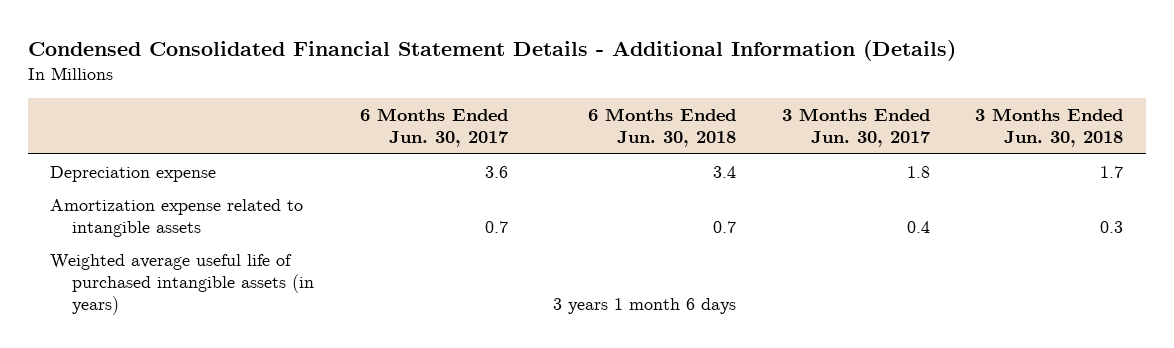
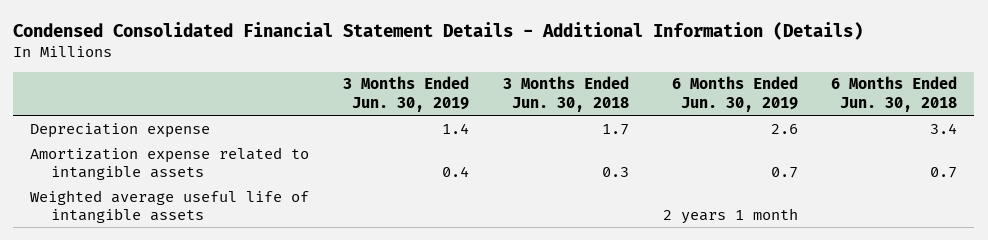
- | 6 Months Ended Jun. 30, 2017 | 6 Months Ended Jun. 30, 2018 | 3 Months Ended Jun. 30, 2017 | 3 Months Ended Jun. 30, 2018
+ | 3 Months Ended Jun. 30, 2019 | 3 Months Ended Jun. 30, 2018 | 6 Months Ended Jun. 30, 2019 | 6 Months Ended Jun. 30, 2018
- Weighted average useful life of purchased intangible assets (in years) | | 3 years 1 month 6 days | |
+ Weighted average useful life of intangible assets | | | 2 years 1 month |

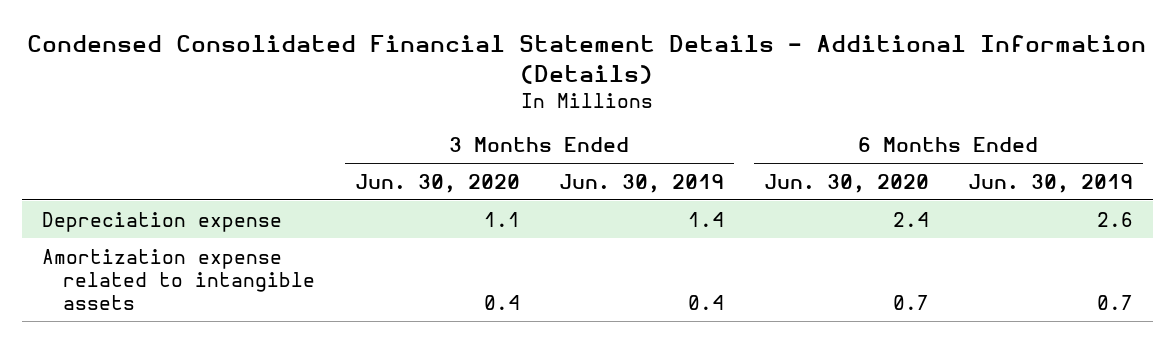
- | 3 Months Ended Jun. 30, 2019 | 3 Months Ended Jun. 30, 2018 | 6 Months Ended Jun. 30, 2019 | 6 Months Ended Jun. 30, 2018
+ | 3 Months Ended Jun. 30, 2020 | 3 Months Ended Jun. 30, 2019 | 6 Months Ended Jun. 30, 2020 | 6 Months Ended Jun. 30, 2019
- Weighted average useful life of intangible assets | | | 2 years 1 month |

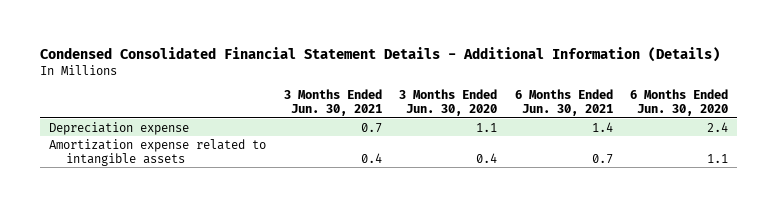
- | 3 Months Ended Jun. 30, 2020 | 3 Months Ended Jun. 30, 2019 | 6 Months Ended Jun. 30, 2020 | 6 Months Ended Jun. 30, 2019
+ | 3 Months Ended Jun. 30, 2021 | 3 Months Ended Jun. 30, 2020 | 6 Months Ended Jun. 30, 2021 | 6 Months Ended Jun. 30, 2020
- Amortization expense related to intangible assets | 0.4 | 0.4 | 0.7 | 0.7
+ Amortization expense related to intangible assets | 0.4 | 0.4 | 0.7 | 1.1

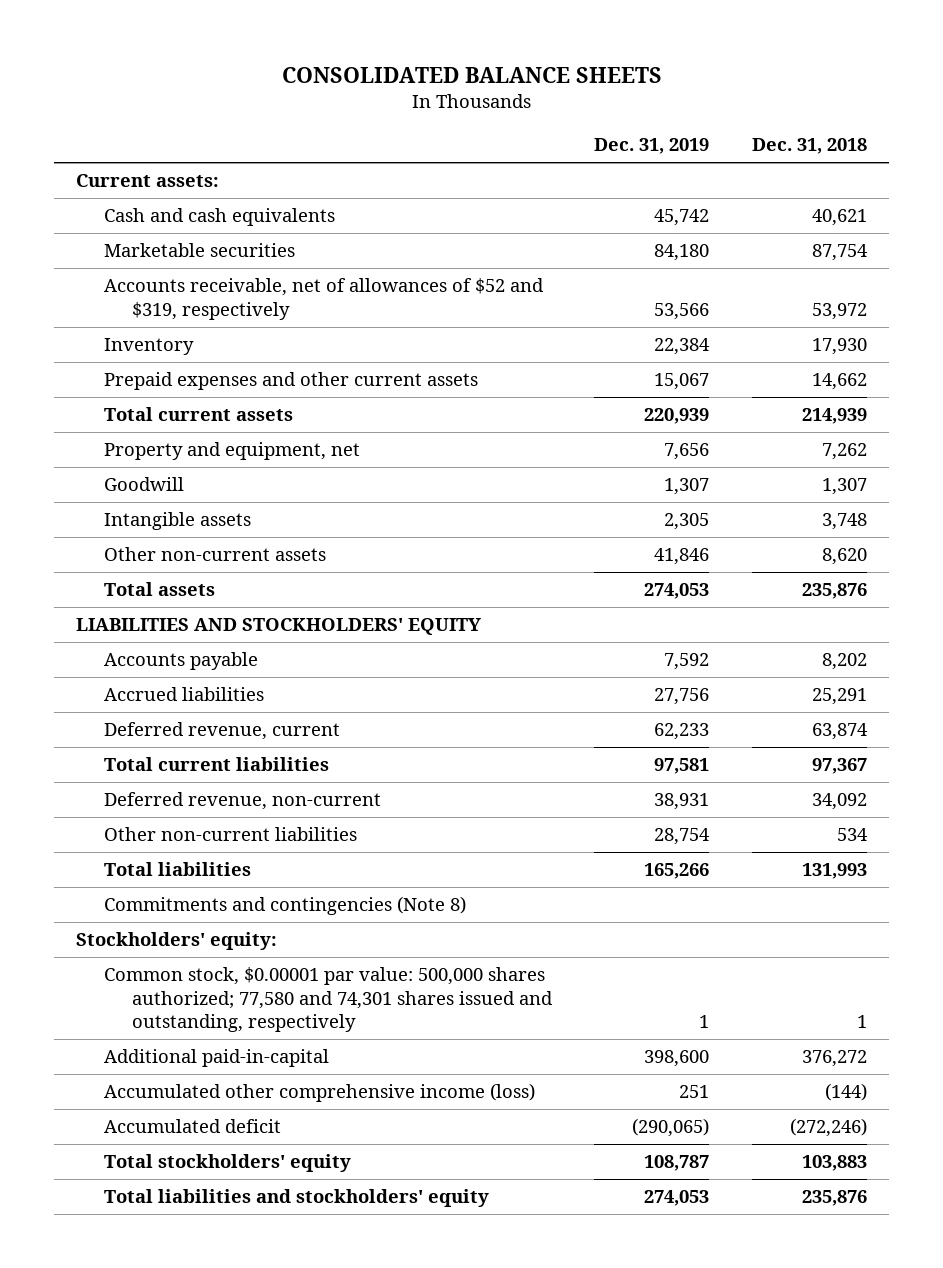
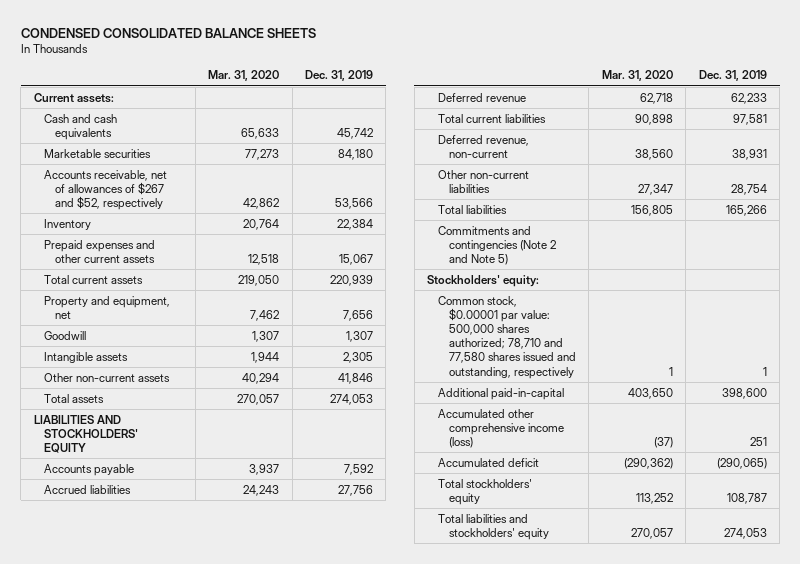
- CONSOLIDATED BALANCE SHEETS
+ CONDENSED CONSOLIDATED BALANCE SHEETS
- | Dec. 31, 2019 | Dec. 31, 2018
+ | Mar. 31, 2020 | Dec. 31, 2019
- Accounts receivable, net of allowances of $52 and $319, respectively | 53,566 | 53,972
+ Accounts receivable, net of allowances of $267 and $52, respectively | 42,862 | 53,566
- Deferred revenue, current | 62,233 | 63,874
+ Deferred revenue | 62,718 | 62,233
- Commitments and contingencies (Note 8)
+ Commitments and contingencies (Note 2 and Note 5)
- Common stock, $0.00001 par value: 500,000 shares authorized; 77,580 and 74,301 shares issued and outstanding, respectively | 1 | 1
+ Common stock, $0.00001 par value: 500,000 shares authorized; 78,710 and 77,580 shares issued and outstanding, respectively | 1 | 1

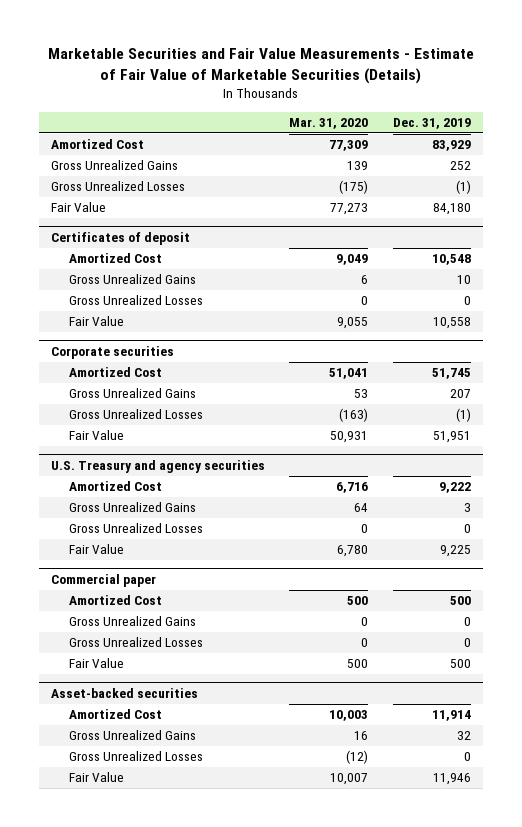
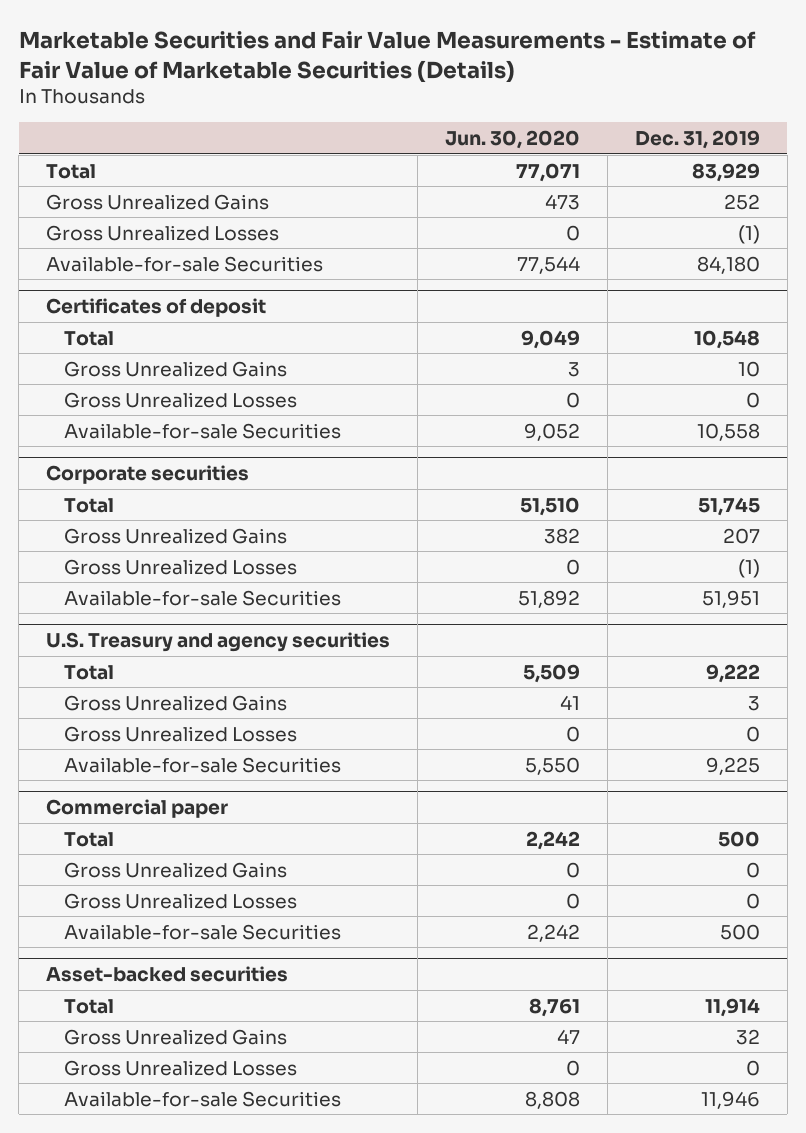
- | Mar. 31, 2020 | Dec. 31, 2019
+ | Jun. 30, 2020 | Dec. 31, 2019
- Amortized Cost | 77,309 | 83,929
+ Total | 77,071 | 83,929
- Fair Value | 77,273 | 84,180
+ Available-for-sale Securities | 77,544 | 84,180
@ Certificates of deposit
- Amortized Cost | 9,049 | 10,548
+ Total | 9,049 | 10,548
- Fair Value | 9,055 | 10,558
+ Available-for-sale Securities | 9,052 | 10,558
@ Corporate securities
- Amortized Cost | 51,041 | 51,745
+ Total | 51,510 | 51,745
- Fair Value | 50,931 | 51,951
+ Available-for-sale Securities | 51,892 | 51,951
@ U.S. Treasury and agency securities
- Amortized Cost | 6,716 | 9,222
+ Total | 5,509 | 9,222
- Fair Value | 6,780 | 9,225
+ Available-for-sale Securities | 5,550 | 9,225
@ Commercial paper
- Amortized Cost | 500 | 500
+ Total | 2,242 | 500
- Fair Value | 500 | 500
+ Available-for-sale Securities | 2,242 | 500
@ Asset-backed securities
- Amortized Cost | 10,003 | 11,914
+ Total | 8,761 | 11,914
- Fair Value | 10,007 | 11,946
+ Available-for-sale Securities | 8,808 | 11,946

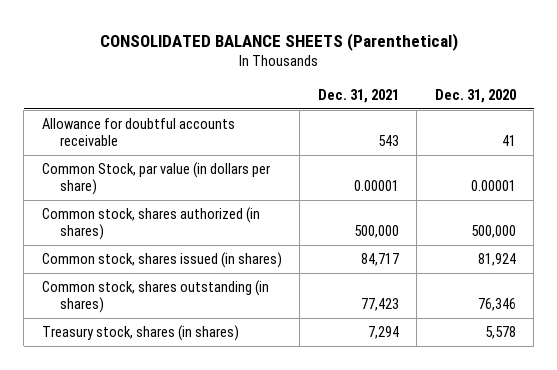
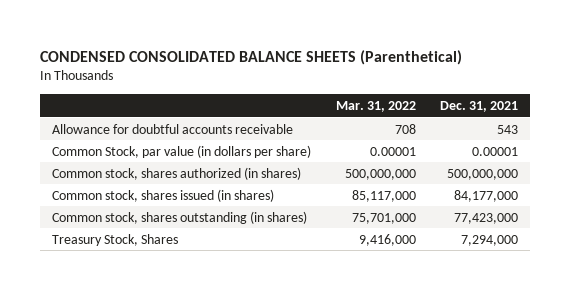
- CONSOLIDATED BALANCE SHEETS (Parenthetical)
+ CONDENSED CONSOLIDATED BALANCE SHEETS (Parenthetical)
- | Dec. 31, 2021 | Dec. 31, 2020
+ | Mar. 31, 2022 | Dec. 31, 2021
- Common stock, shares authorized (in shares) | 500,000 | 500,000
- Common stock, shares issued (in shares) | 84,717 | 81,924
- Common stock, shares outstanding (in shares) | 77,423 | 76,346
- Treasury stock, shares (in shares) | 7,294 | 5,578
+ Common stock, shares authorized (in shares) | 500,000,000 | 500,000,000
+ Common stock, shares issued (in shares) | 85,117,000 | 84,177,000
+ Common stock, shares outstanding (in shares) | 75,701,000 | 77,423,000
+ Treasury Stock, Shares | 9,416,000 | 7,294,000

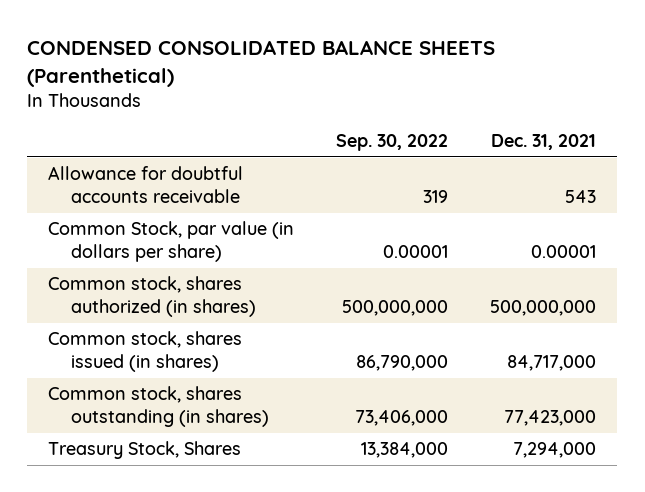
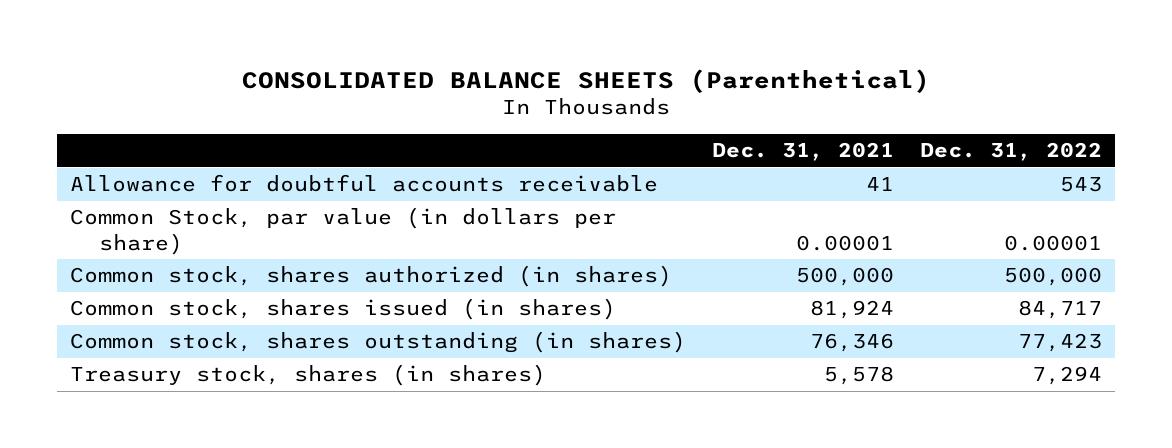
- CONDENSED CONSOLIDATED BALANCE SHEETS (Parenthetical)
+ CONSOLIDATED BALANCE SHEETS (Parenthetical)
- | Sep. 30, 2022 | Dec. 31, 2021
+ | Dec. 31, 2021 | Dec. 31, 2022
- Allowance for doubtful accounts receivable | 319 | 543
+ Allowance for doubtful accounts receivable | 41 | 543
- Common stock, shares authorized (in shares) | 500,000,000 | 500,000,000
- Common stock, shares issued (in shares) | 86,790,000 | 84,717,000
- Common stock, shares outstanding (in shares) | 73,406,000 | 77,423,000
- Treasury Stock, Shares | 13,384,000 | 7,294,000
+ Common stock, shares authorized (in shares) | 500,000 | 500,000
+ Common stock, shares issued (in shares) | 81,924 | 84,717
+ Common stock, shares outstanding (in shares) | 76,346 | 77,423
+ Treasury stock, shares (in shares) | 5,578 | 7,294

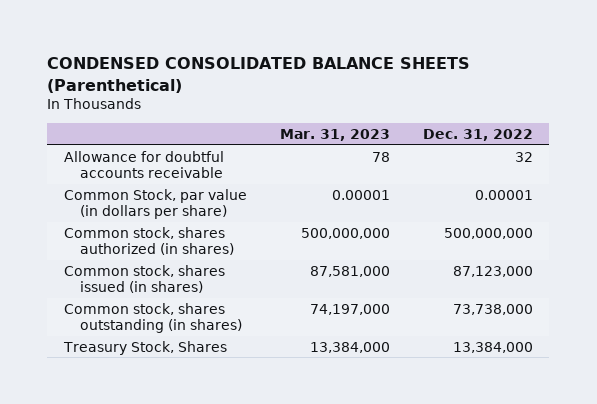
- CONSOLIDATED BALANCE SHEETS (Parenthetical)
+ CONDENSED CONSOLIDATED BALANCE SHEETS (Parenthetical)
- | Dec. 31, 2021 | Dec. 31, 2022
+ | Mar. 31, 2023 | Dec. 31, 2022
- Allowance for doubtful accounts receivable | 41 | 543
+ Allowance for doubtful accounts receivable | 78 | 32
- Common stock, shares authorized (in shares) | 500,000 | 500,000
- Common stock, shares issued (in shares) | 81,924 | 84,717
- Common stock, shares outstanding (in shares) | 76,346 | 77,423
- Treasury stock, shares (in shares) | 5,578 | 7,294
+ Common stock, shares authorized (in shares) | 500,000,000 | 500,000,000
+ Common stock, shares issued (in shares) | 87,581,000 | 87,123,000
+ Common stock, shares outstanding (in shares) | 74,197,000 | 73,738,000
+ Treasury Stock, Shares | 13,384,000 | 13,384,000

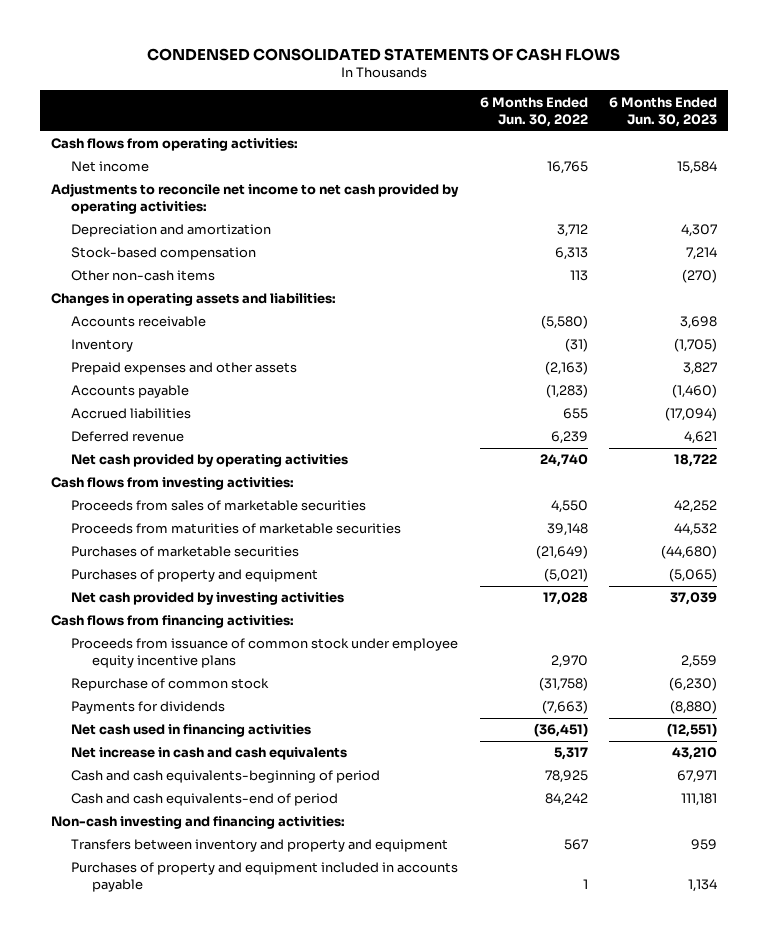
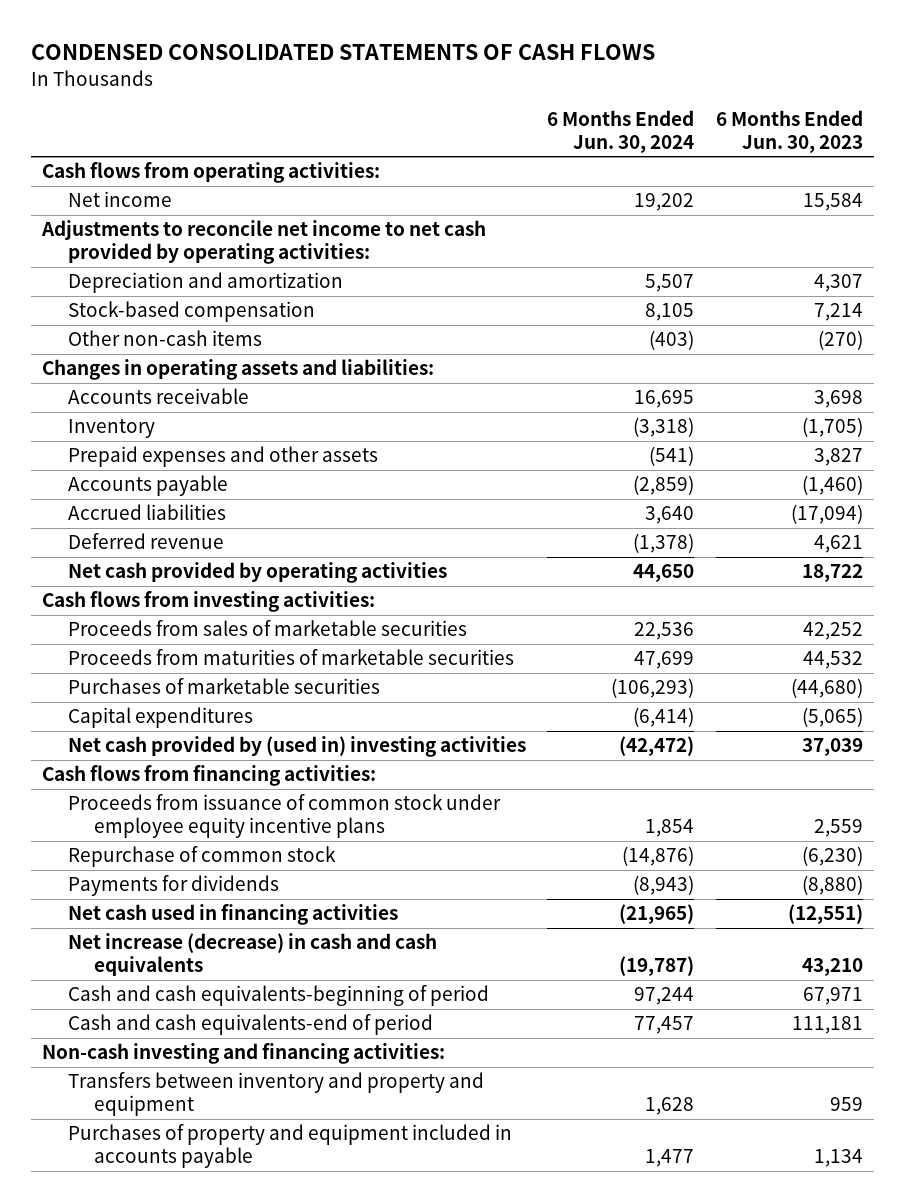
- | 6 Months Ended Jun. 30, 2022 | 6 Months Ended Jun. 30, 2023
+ | 6 Months Ended Jun. 30, 2024 | 6 Months Ended Jun. 30, 2023
- Purchases of property and equipment | (5,021) | (5,065)
- Net cash provided by investing activities | 17,028 | 37,039
+ Capital expenditures | (6,414) | (5,065)
+ Net cash provided by (used in) investing activities | (42,472) | 37,039
- Net increase in cash and cash equivalents | 5,317 | 43,210
+ Net increase (decrease) in cash and cash equivalents | (19,787) | 43,210

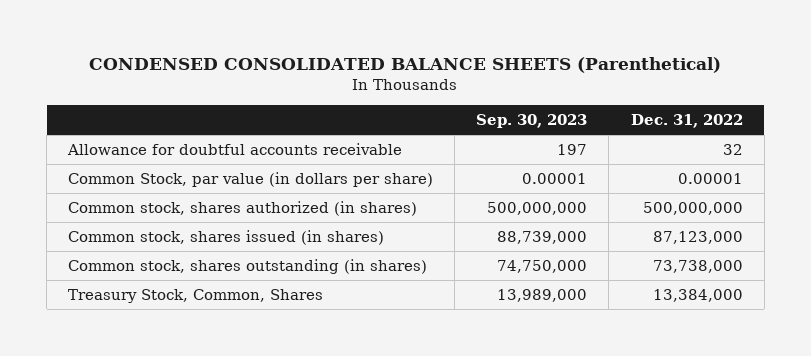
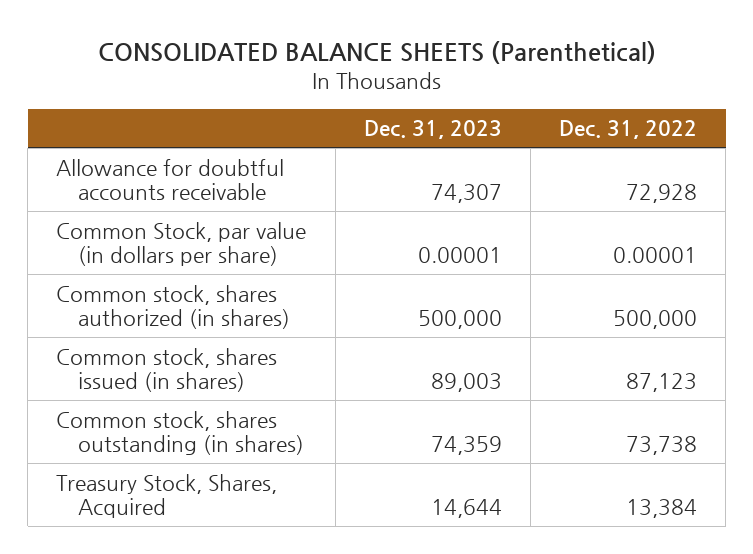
- CONDENSED CONSOLIDATED BALANCE SHEETS (Parenthetical)
+ CONSOLIDATED BALANCE SHEETS (Parenthetical)
- | Sep. 30, 2023 | Dec. 31, 2022
+ | Dec. 31, 2023 | Dec. 31, 2022
- Allowance for doubtful accounts receivable | 197 | 32
+ Allowance for doubtful accounts receivable | 74,307 | 72,928
- Common stock, shares authorized (in shares) | 500,000,000 | 500,000,000
- Common stock, shares issued (in shares) | 88,739,000 | 87,123,000
- Common stock, shares outstanding (in shares) | 74,750,000 | 73,738,000
- Treasury Stock, Common, Shares | 13,989,000 | 13,384,000
+ Common stock, shares authorized (in shares) | 500,000 | 500,000
+ Common stock, shares issued (in shares) | 89,003 | 87,123
+ Common stock, shares outstanding (in shares) | 74,359 | 73,738
+ Treasury Stock, Shares, Acquired | 14,644 | 13,384

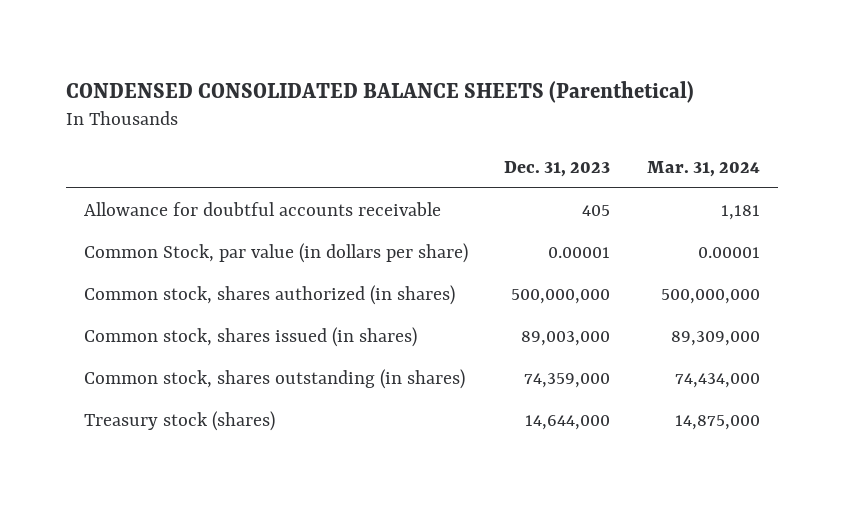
- CONSOLIDATED BALANCE SHEETS (Parenthetical)
+ CONDENSED CONSOLIDATED BALANCE SHEETS (Parenthetical)
- | Dec. 31, 2023 | Dec. 31, 2022
+ | Dec. 31, 2023 | Mar. 31, 2024
- Allowance for doubtful accounts receivable | 74,307 | 72,928
+ Allowance for doubtful accounts receivable | 405 | 1,181
- Common stock, shares authorized (in shares) | 500,000 | 500,000
- Common stock, shares issued (in shares) | 89,003 | 87,123
- Common stock, shares outstanding (in shares) | 74,359 | 73,738
- Treasury Stock, Shares, Acquired | 14,644 | 13,384
+ Common stock, shares authorized (in shares) | 500,000,000 | 500,000,000
+ Common stock, shares issued (in shares) | 89,003,000 | 89,309,000
+ Common stock, shares outstanding (in shares) | 74,359,000 | 74,434,000
+ Treasury stock (shares) | 14,644,000 | 14,875,000

